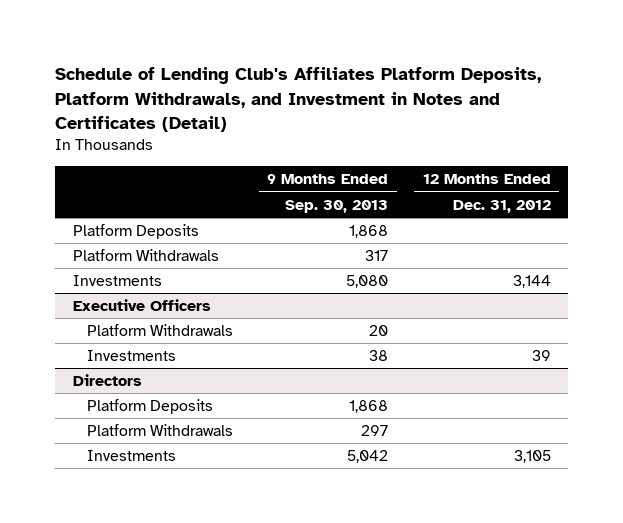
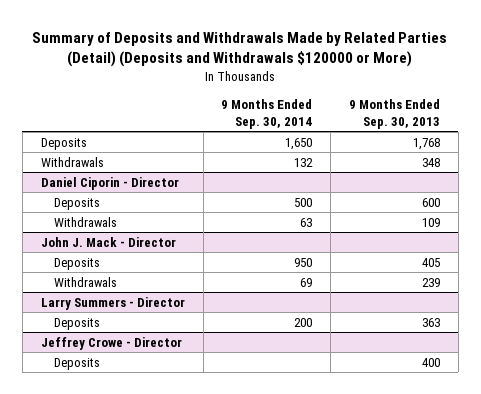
- Schedule of Lending Club's Affiliates Platform Deposits, Platform Withdrawals, and Investment in Notes and Certificates (Detail)
+ Summary of Deposits and Withdrawals Made by Related Parties (Detail) (Deposits and Withdrawals $120000 or More)
- | 9 Months Ended Sep. 30, 2013 | 12 Months Ended Dec. 31, 2012
+ | 9 Months Ended Sep. 30, 2014 | 9 Months Ended Sep. 30, 2013
- Platform Deposits | 1,868 |
- Platform Withdrawals | 317 |
- Investments | 5,080 | 3,144
- Executive Officers
- Platform Withdrawals | 20 |
- Investments | 38 | 39
- Directors
- Platform Deposits | 1,868 |
- Platform Withdrawals | 297 |
- Investments | 5,042 | 3,105
+ Deposits | 1,650 | 1,768
+ Withdrawals | 132 | 348
+ Daniel Ciporin - Director
+ Deposits | 500 | 600
+ Withdrawals | 63 | 109
+ John J. Mack - Director
+ Deposits | 950 | 405
+ Withdrawals | 69 | 239
+ Larry Summers - Director
+ Deposits | 200 | 363
+ Jeffrey Crowe - Director
+ Deposits | | 400

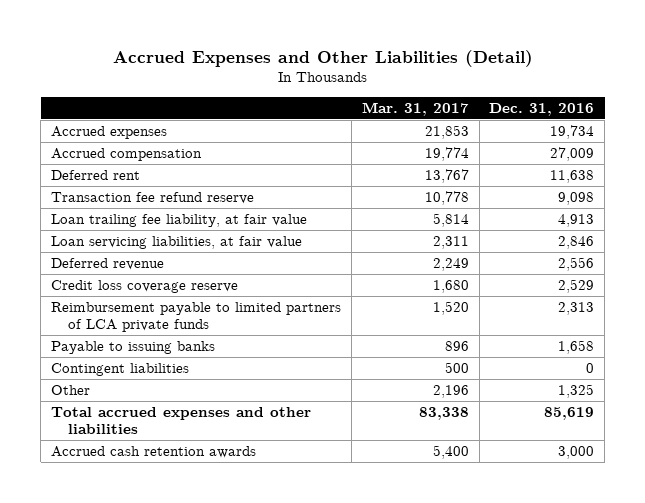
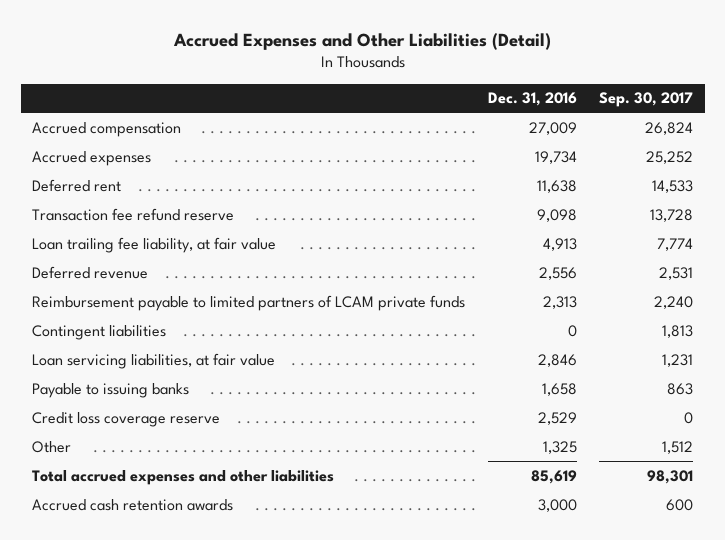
- | Mar. 31, 2017 | Dec. 31, 2016
+ | Dec. 31, 2016 | Sep. 30, 2017
moved down: Accrued expenses | 19,734 | 25,252
- Reimbursement payable to limited partners of LCA private funds | 1,520 | 2,313
+ Reimbursement payable to limited partners of LCAM private funds | 2,313 | 2,240
moved down: Loan servicing liabilities, at fair value | 2,846 | 1,231
moved down: Payable to issuing banks | 1,658 | 863
moved down: Credit loss coverage reserve | 2,529 | 0

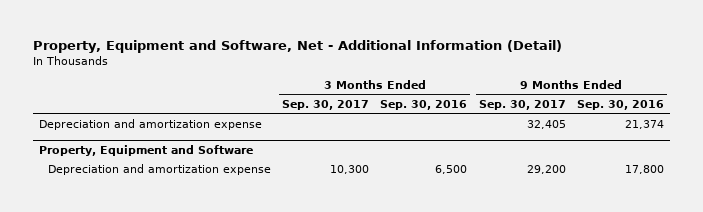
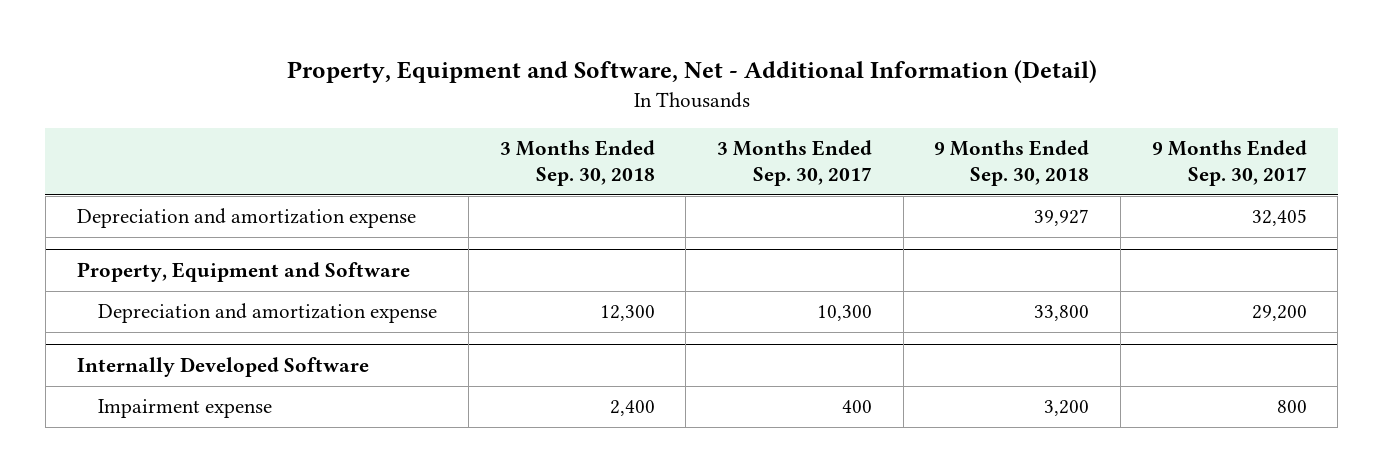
- | 3 Months Ended Sep. 30, 2017 | 3 Months Ended Sep. 30, 2016 | 9 Months Ended Sep. 30, 2017 | 9 Months Ended Sep. 30, 2016
+ | 3 Months Ended Sep. 30, 2018 | 3 Months Ended Sep. 30, 2017 | 9 Months Ended Sep. 30, 2018 | 9 Months Ended Sep. 30, 2017
+ Internally Developed Software
+ Impairment expense | 2,400 | 400 | 3,200 | 800

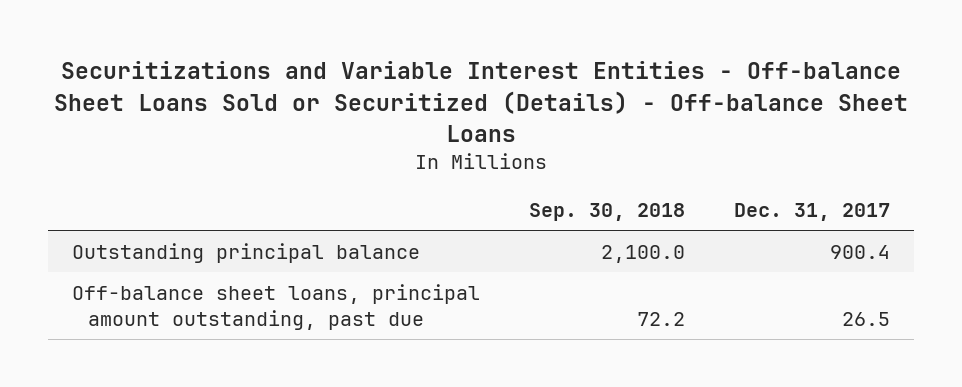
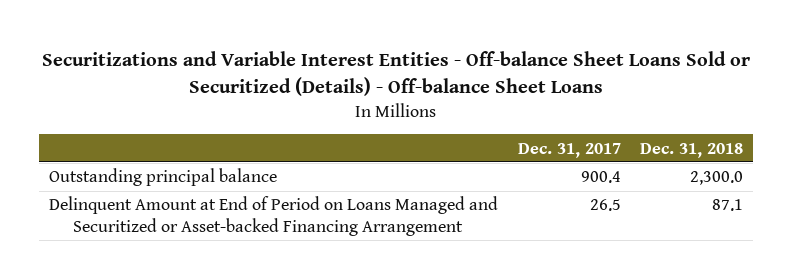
- | Sep. 30, 2018 | Dec. 31, 2017
+ | Dec. 31, 2017 | Dec. 31, 2018
- Off-balance sheet loans, principal amount outstanding, past due | 72.2 | 26.5
+ Delinquent Amount at End of Period on Loans Managed and Securitized or Asset-backed Financing Arrangement | 26.5 | 87.1

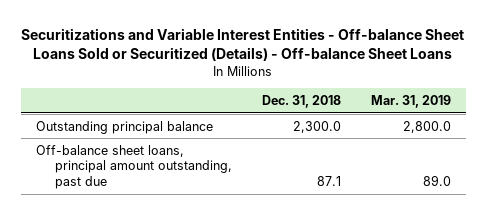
- | Dec. 31, 2017 | Dec. 31, 2018
+ | Dec. 31, 2018 | Mar. 31, 2019
- Delinquent Amount at End of Period on Loans Managed and Securitized or Asset-backed Financing Arrangement | 26.5 | 87.1
+ Off-balance sheet loans, principal amount outstanding, past due | 87.1 | 89.0

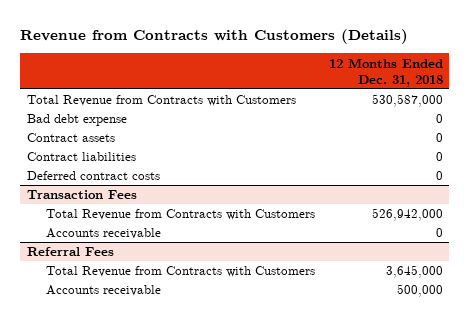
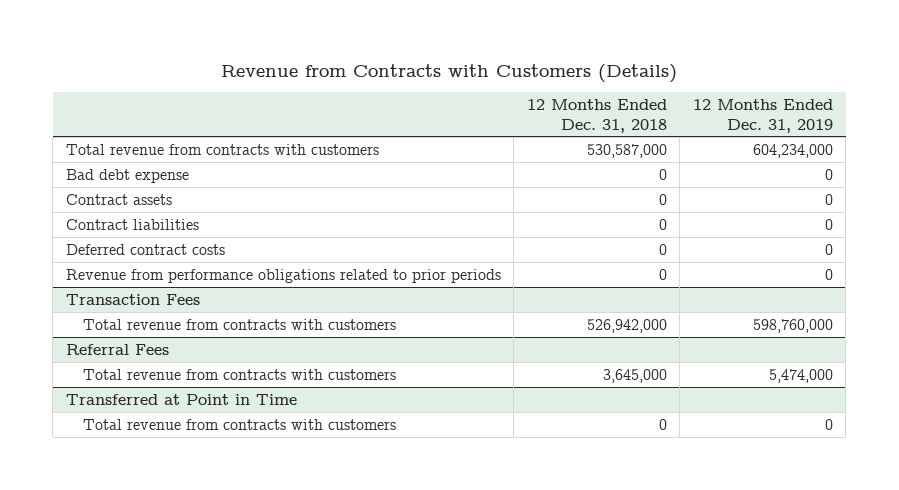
- | 12 Months Ended Dec. 31, 2018
+ | 12 Months Ended Dec. 31, 2018 | 12 Months Ended Dec. 31, 2019
- Total Revenue from Contracts with Customers | 530,587,000
+ Total revenue from contracts with customers | 530,587,000 | 604,234,000
+ Revenue from performance obligations related to prior periods | 0 | 0
@ Transaction Fees
- Total Revenue from Contracts with Customers | 526,942,000
- Accounts receivable | 0
+ Total revenue from contracts with customers | 526,942,000 | 598,760,000
@ Referral Fees
- Total Revenue from Contracts with Customers | 3,645,000
- Accounts receivable | 500,000
+ Total revenue from contracts with customers | 3,645,000 | 5,474,000
+ Transferred at Point in Time
+ Total revenue from contracts with customers | 0 | 0

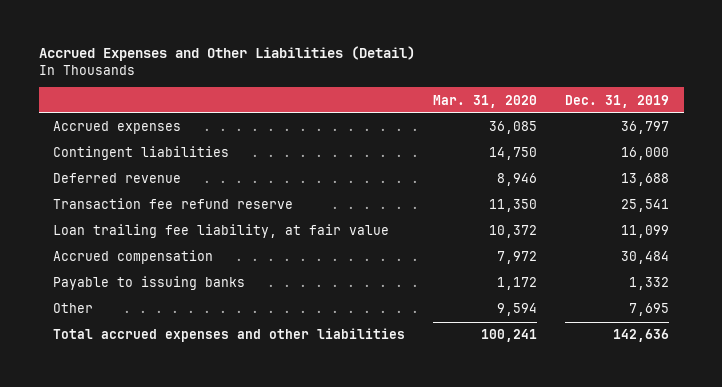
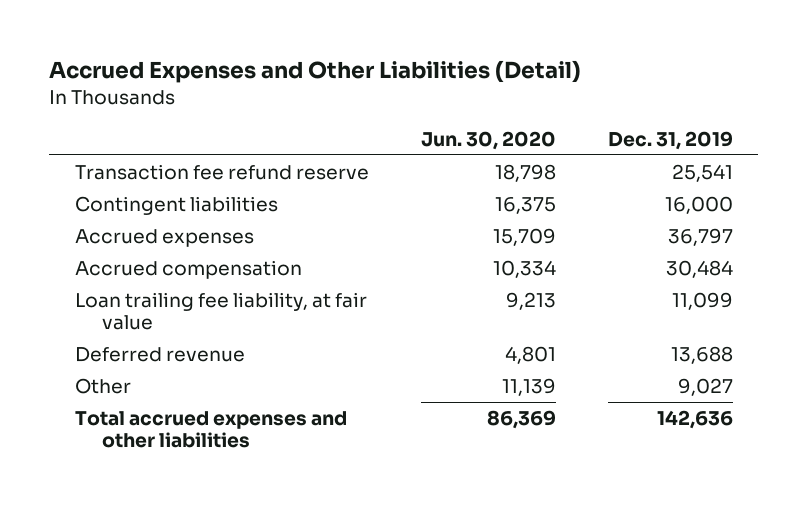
- | Mar. 31, 2020 | Dec. 31, 2019
+ | Jun. 30, 2020 | Dec. 31, 2019
moved down: Contingent liabilities | 16,375 | 16,000
moved down: Accrued expenses | 15,709 | 36,797
- Payable to issuing banks | 1,172 | 1,332
- Other | 9,594 | 7,695
moved down: Loan trailing fee liability, at fair value | 9,213 | 11,099
moved down: Deferred revenue | 4,801 | 13,688
+ Other | 11,139 | 9,027

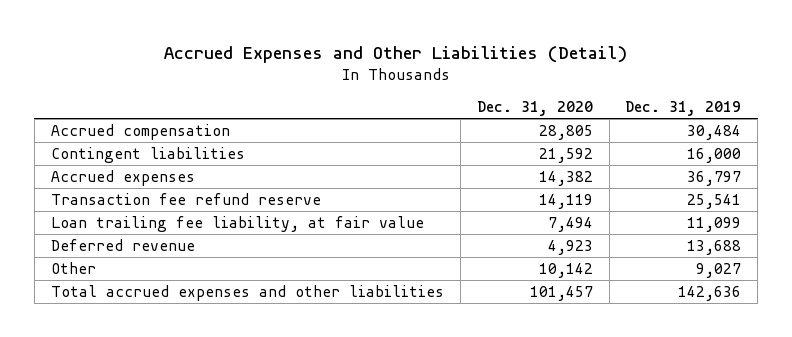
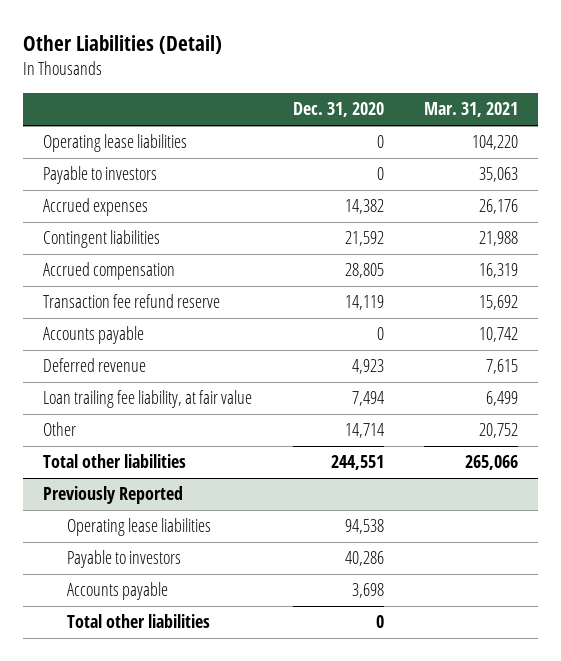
- Accrued Expenses and Other Liabilities (Detail)
+ Other Liabilities (Detail)
- | Dec. 31, 2020 | Dec. 31, 2019
+ | Dec. 31, 2020 | Mar. 31, 2021
+ Operating lease liabilities | 0 | 104,220
+ Payable to investors | 0 | 35,063
moved down: Contingent liabilities | 21,592 | 21,988
moved down: Accrued compensation | 28,805 | 16,319
+ Accounts payable | 0 | 10,742
- Other | 10,142 | 9,027
- Total accrued expenses and other liabilities | 101,457 | 142,636
moved down: Loan trailing fee liability, at fair value | 7,494 | 6,499
+ Other | 14,714 | 20,752
+ Total other liabilities | 244,551 | 265,066
+ Previously Reported
+ Operating lease liabilities | 94,538 |
+ Payable to investors | 40,286 |
+ Accounts payable | 3,698 |
+ Total other liabilities | 0 |

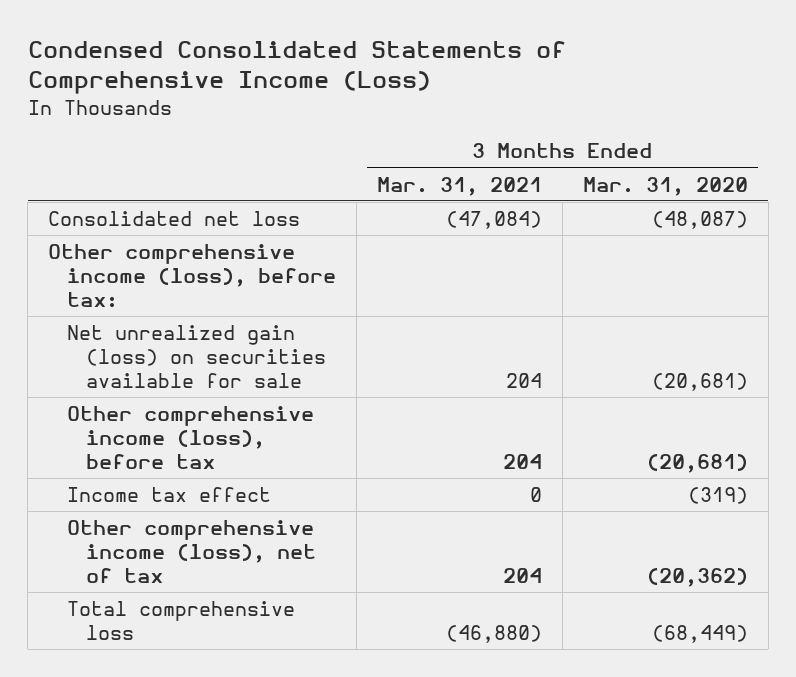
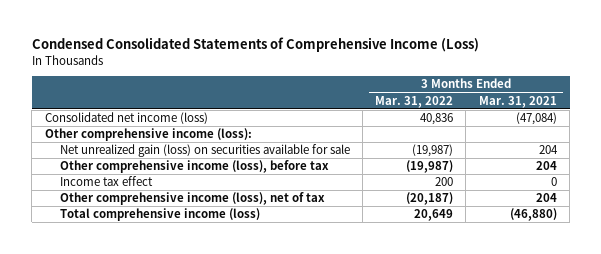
- | 3 Months Ended Mar. 31, 2021 | 3 Months Ended Mar. 31, 2020
+ | 3 Months Ended Mar. 31, 2022 | 3 Months Ended Mar. 31, 2021
- Consolidated net loss | (47,084) | (48,087)
- Other comprehensive income (loss), before tax:
+ Consolidated net income (loss) | 40,836 | (47,084)
+ Other comprehensive income (loss):
- Total comprehensive loss | (46,880) | (68,449)
+ Total comprehensive income (loss) | 20,649 | (46,880)

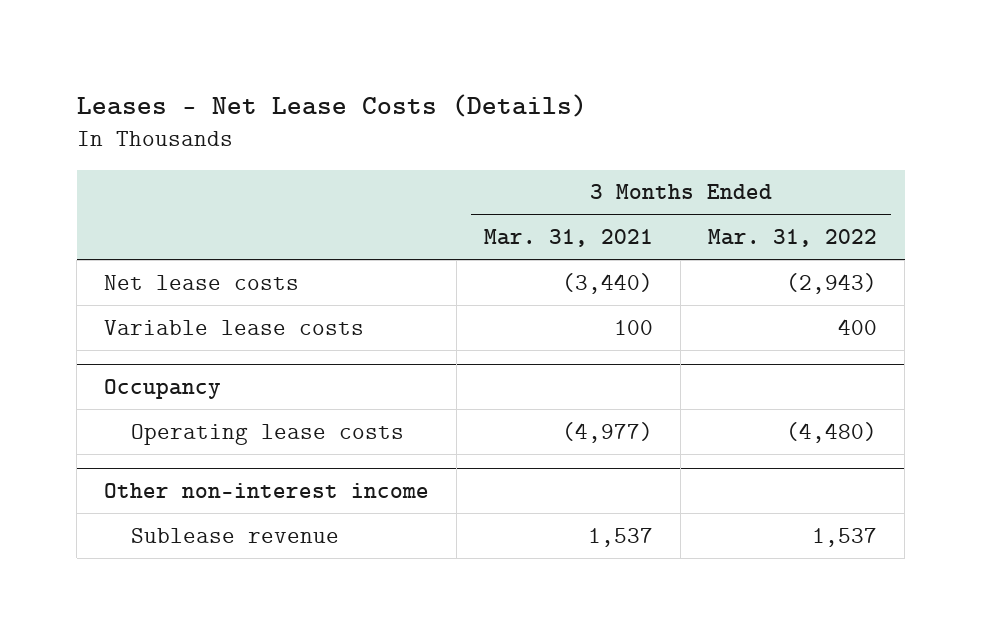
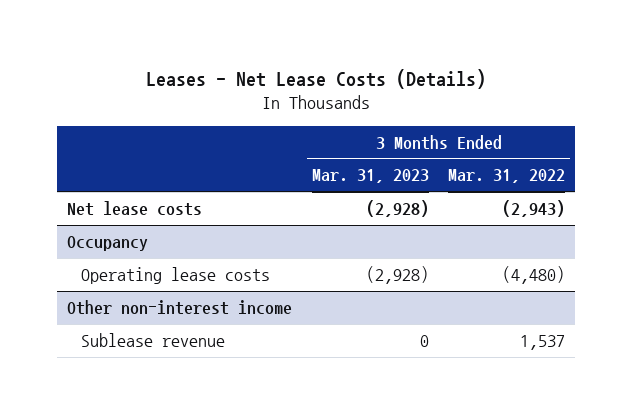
- | 3 Months Ended Mar. 31, 2021 | 3 Months Ended Mar. 31, 2022
+ | 3 Months Ended Mar. 31, 2023 | 3 Months Ended Mar. 31, 2022
- Variable lease costs | 100 | 400

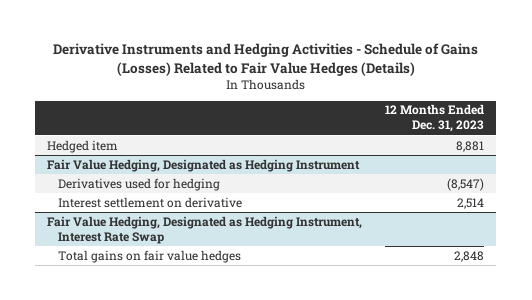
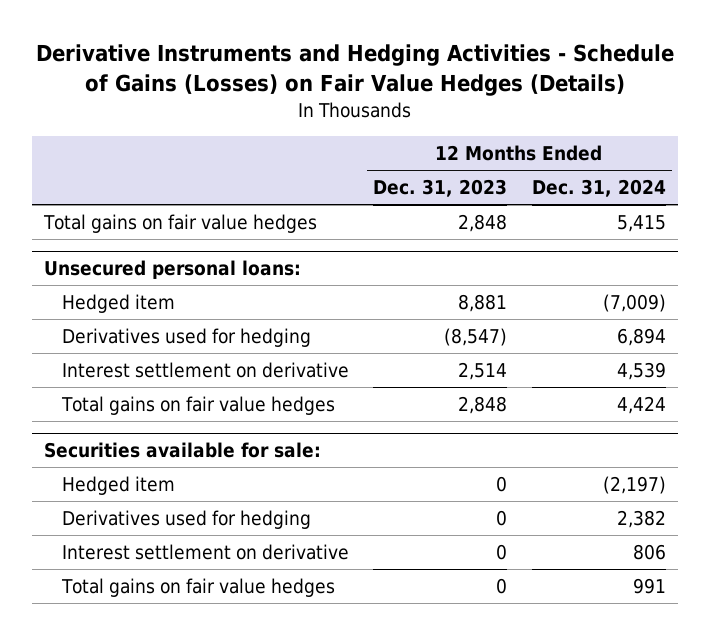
- Derivative Instruments and Hedging Activities - Schedule of Gains (Losses) Related to Fair Value Hedges (Details)
+ Derivative Instruments and Hedging Activities - Schedule of Gains (Losses) on Fair Value Hedges (Details)
- | 12 Months Ended Dec. 31, 2023
+ | 12 Months Ended Dec. 31, 2023 | 12 Months Ended Dec. 31, 2024
+ Total gains on fair value hedges | 2,848 | 5,415
+ Unsecured personal loans:
- Fair Value Hedging, Designated as Hedging Instrument
- Fair Value Hedging, Designated as Hedging Instrument, Interest Rate Swap
+ Securities available for sale:
+ Hedged item | 0 | (2,197)
+ Derivatives used for hedging | 0 | 2,382
+ Interest settlement on derivative | 0 | 806
+ Total gains on fair value hedges | 0 | 991

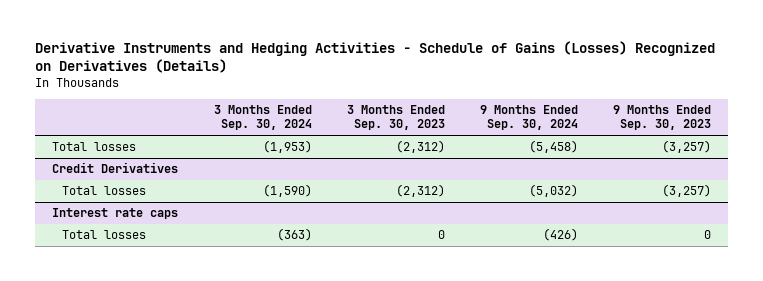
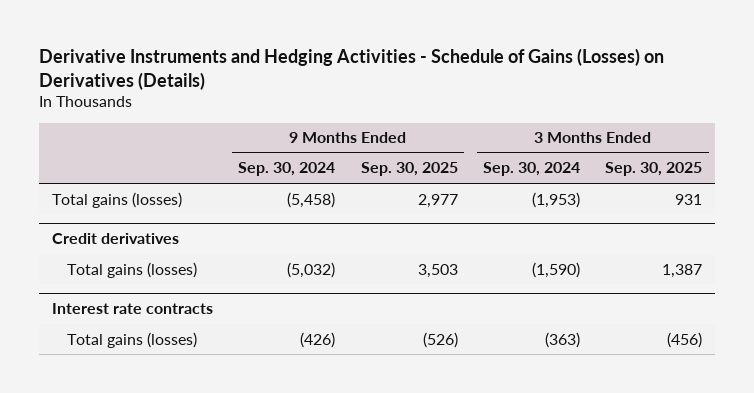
- Derivative Instruments and Hedging Activities - Schedule of Gains (Losses) Recognized on Derivatives (Details)
+ Derivative Instruments and Hedging Activities - Schedule of Gains (Losses) on Derivatives (Details)
- | 3 Months Ended Sep. 30, 2024 | 3 Months Ended Sep. 30, 2023 | 9 Months Ended Sep. 30, 2024 | 9 Months Ended Sep. 30, 2023
+ | 9 Months Ended Sep. 30, 2024 | 9 Months Ended Sep. 30, 2025 | 3 Months Ended Sep. 30, 2024 | 3 Months Ended Sep. 30, 2025
- Total losses | (1,953) | (2,312) | (5,458) | (3,257)
- Credit Derivatives
- Total losses | (1,590) | (2,312) | (5,032) | (3,257)
- Interest rate caps
- Total losses | (363) | 0 | (426) | 0
+ Total gains (losses) | (5,458) | 2,977 | (1,953) | 931
+ Credit derivatives
+ Total gains (losses) | (5,032) | 3,503 | (1,590) | 1,387
+ Interest rate contracts
+ Total gains (losses) | (426) | (526) | (363) | (456)

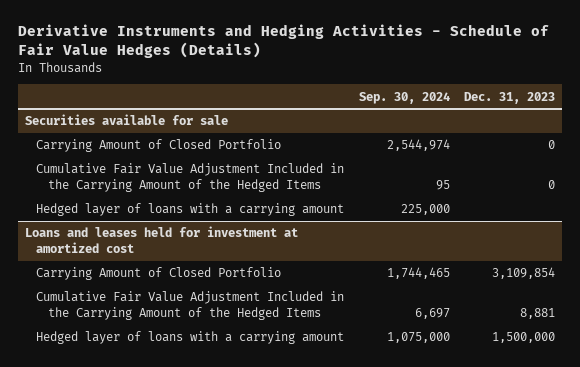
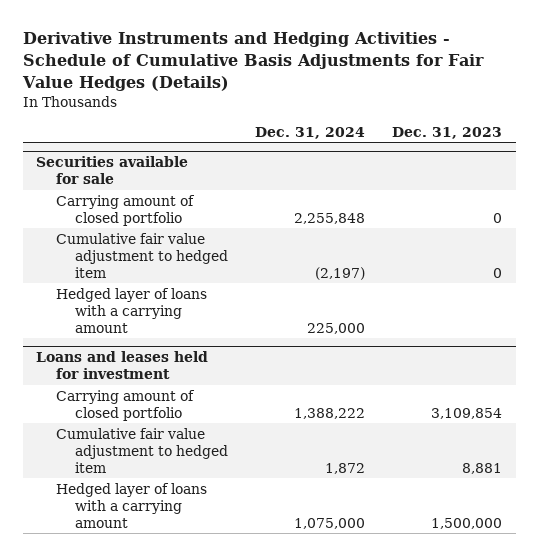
- Derivative Instruments and Hedging Activities - Schedule of Fair Value Hedges (Details)
+ Derivative Instruments and Hedging Activities - Schedule of Cumulative Basis Adjustments for Fair Value Hedges (Details)
- | Sep. 30, 2024 | Dec. 31, 2023
+ | Dec. 31, 2024 | Dec. 31, 2023
@ Securities available for sale
- Carrying Amount of Closed Portfolio | 2,544,974 | 0
- Cumulative Fair Value Adjustment Included in the Carrying Amount of the Hedged Items | 95 | 0
+ Carrying amount of closed portfolio | 2,255,848 | 0
+ Cumulative fair value adjustment to hedged item | (2,197) | 0
- Loans and leases held for investment at amortized cost
- Carrying Amount of Closed Portfolio | 1,744,465 | 3,109,854
- Cumulative Fair Value Adjustment Included in the Carrying Amount of the Hedged Items | 6,697 | 8,881
+ Loans and leases held for investment
+ Carrying amount of closed portfolio | 1,388,222 | 3,109,854
+ Cumulative fair value adjustment to hedged item | 1,872 | 8,881

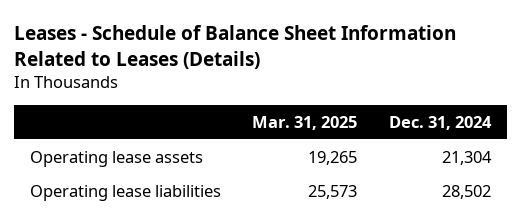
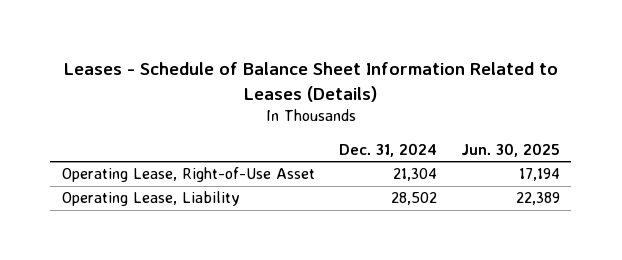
- | Mar. 31, 2025 | Dec. 31, 2024
+ | Dec. 31, 2024 | Jun. 30, 2025
- Operating lease assets | 19,265 | 21,304
- Operating lease liabilities | 25,573 | 28,502
+ Operating Lease, Right-of-Use Asset | 21,304 | 17,194
+ Operating Lease, Liability | 28,502 | 22,389

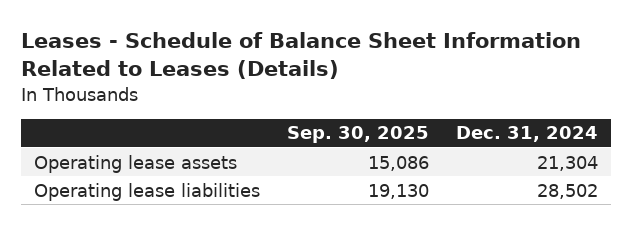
- | Dec. 31, 2024 | Jun. 30, 2025
+ | Sep. 30, 2025 | Dec. 31, 2024
- Operating Lease, Right-of-Use Asset | 21,304 | 17,194
- Operating Lease, Liability | 28,502 | 22,389
+ Operating lease assets | 15,086 | 21,304
+ Operating lease liabilities | 19,130 | 28,502

